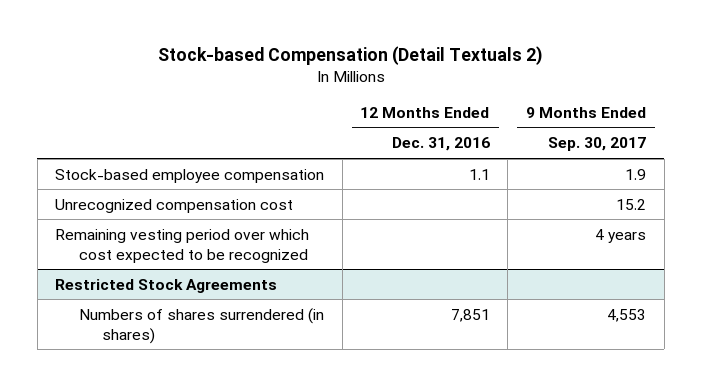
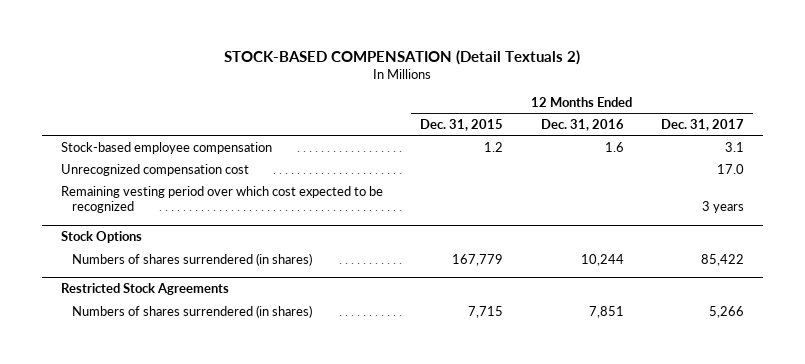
- Stock-based Compensation (Detail Textuals 2)
+ STOCK-BASED COMPENSATION (Detail Textuals 2)
- | 12 Months Ended Dec. 31, 2016 | 9 Months Ended Sep. 30, 2017
+ | 12 Months Ended Dec. 31, 2015 | 12 Months Ended Dec. 31, 2016 | 12 Months Ended Dec. 31, 2017
- Stock-based employee compensation | 1.1 | 1.9
+ Stock-based employee compensation | 1.2 | 1.6 | 3.1
+ Stock Options
+ Numbers of shares surrendered (in shares) | 167,779 | 10,244 | 85,422

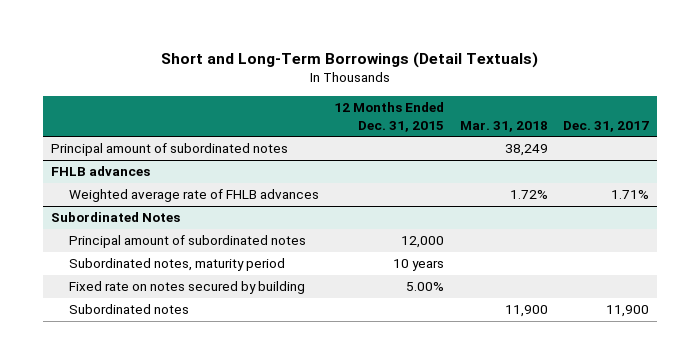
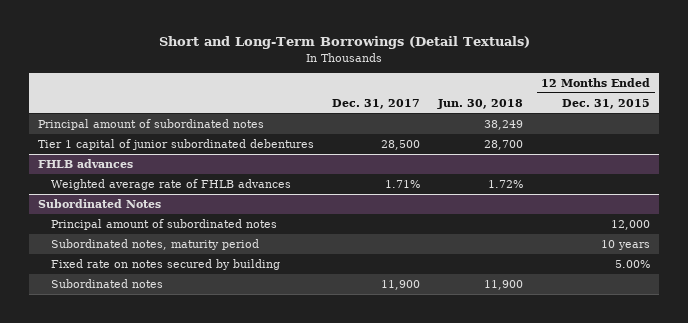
- | 12 Months Ended Dec. 31, 2015 | Mar. 31, 2018 | Dec. 31, 2017
+ | Dec. 31, 2017 | Jun. 30, 2018 | 12 Months Ended Dec. 31, 2015
+ Tier 1 capital of junior subordinated debentures | 28,500 | 28,700 |

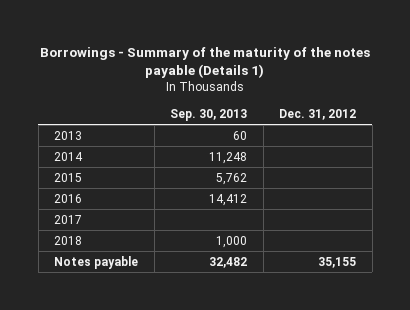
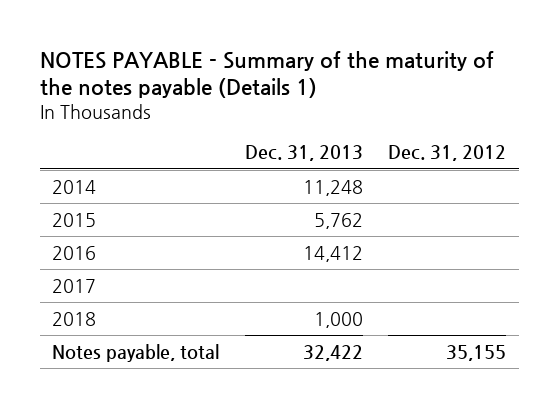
- Borrowings - Summary of the maturity of the notes payable (Details 1)
+ NOTES PAYABLE - Summary of the maturity of the notes payable (Details 1)
- | Sep. 30, 2013 | Dec. 31, 2012
+ | Dec. 31, 2013 | Dec. 31, 2012
- 2013 | 60 |
- Notes payable | 32,482 | 35,155
+ Notes payable, total | 32,422 | 35,155

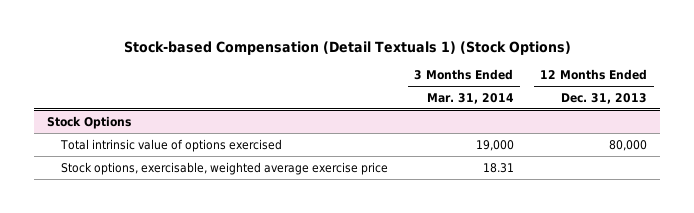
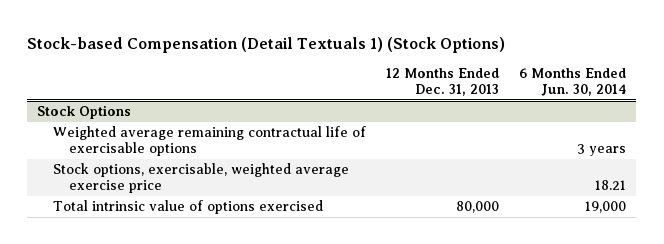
- | 3 Months Ended Mar. 31, 2014 | 12 Months Ended Dec. 31, 2013
+ | 12 Months Ended Dec. 31, 2013 | 6 Months Ended Jun. 30, 2014
@ Stock Options
+ Weighted average remaining contractual life of exercisable options | | 3 years
moved down: Total intrinsic value of options exercised | 80,000 | 19,000

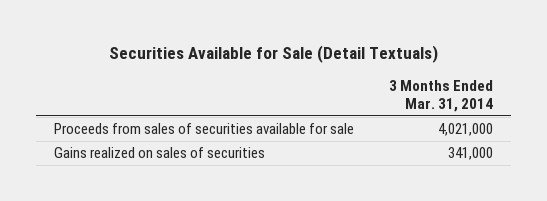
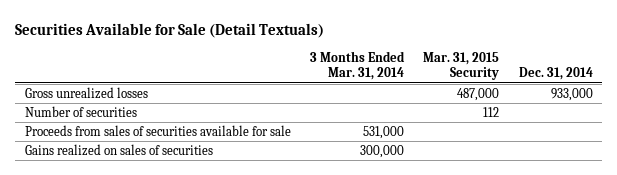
- | 3 Months Ended Mar. 31, 2014
+ | 3 Months Ended Mar. 31, 2014 | Mar. 31, 2015 Security | Dec. 31, 2014
- Proceeds from sales of securities available for sale | 4,021,000
- Gains realized on sales of securities | 341,000
+ Gross unrealized losses | | 487,000 | 933,000
+ Number of securities | | 112 |
+ Proceeds from sales of securities available for sale | 531,000 | |
+ Gains realized on sales of securities | 300,000 | |

